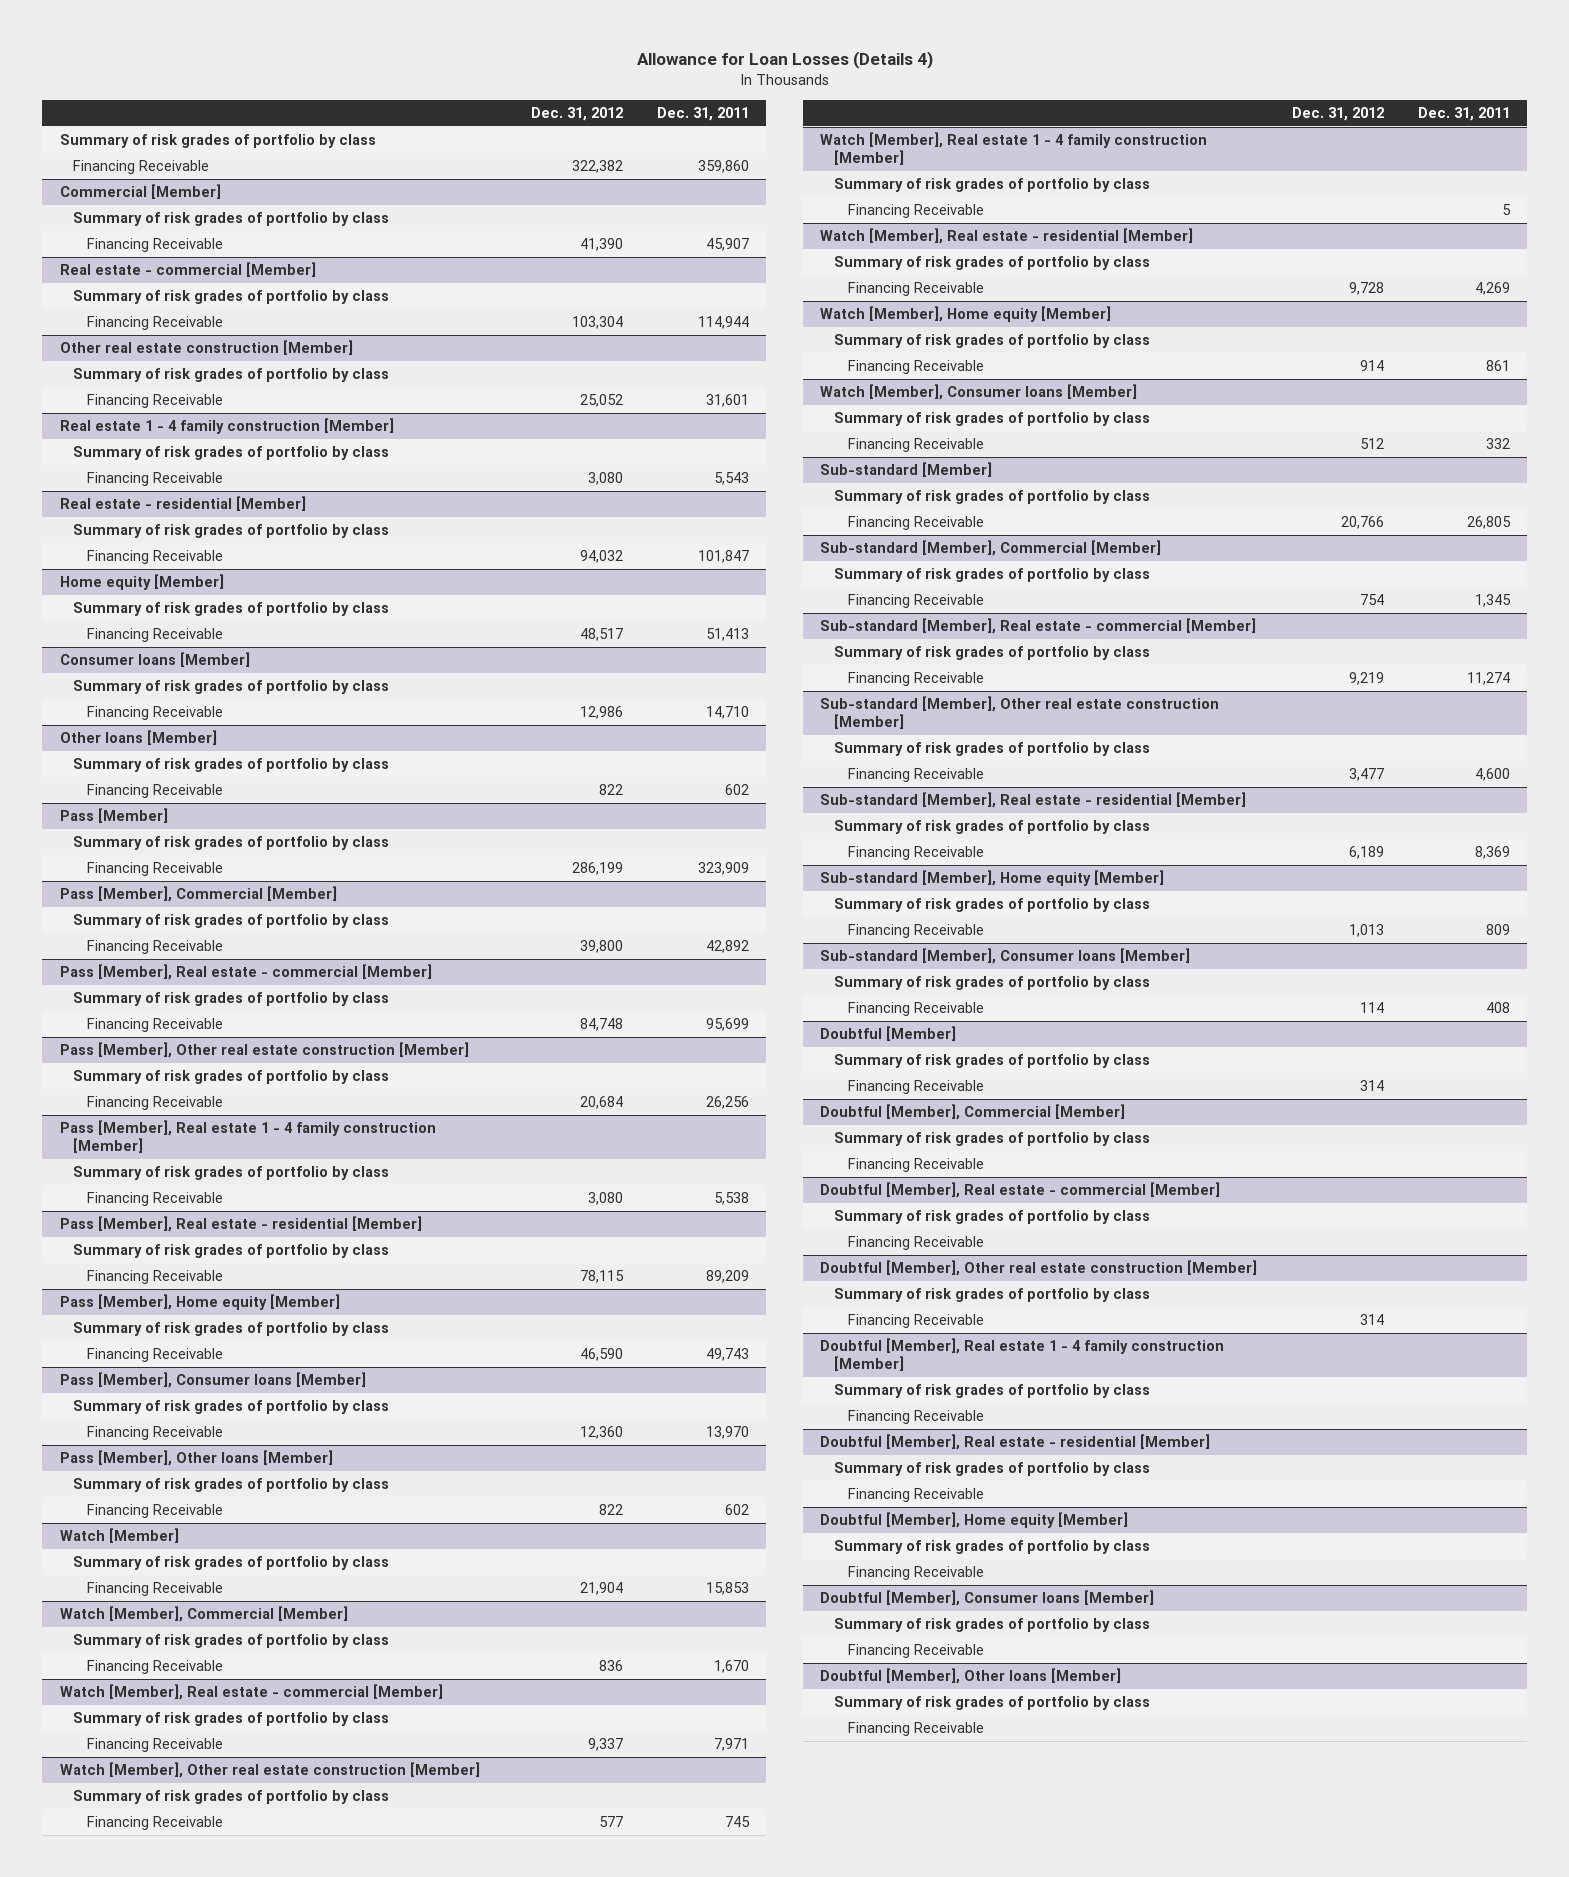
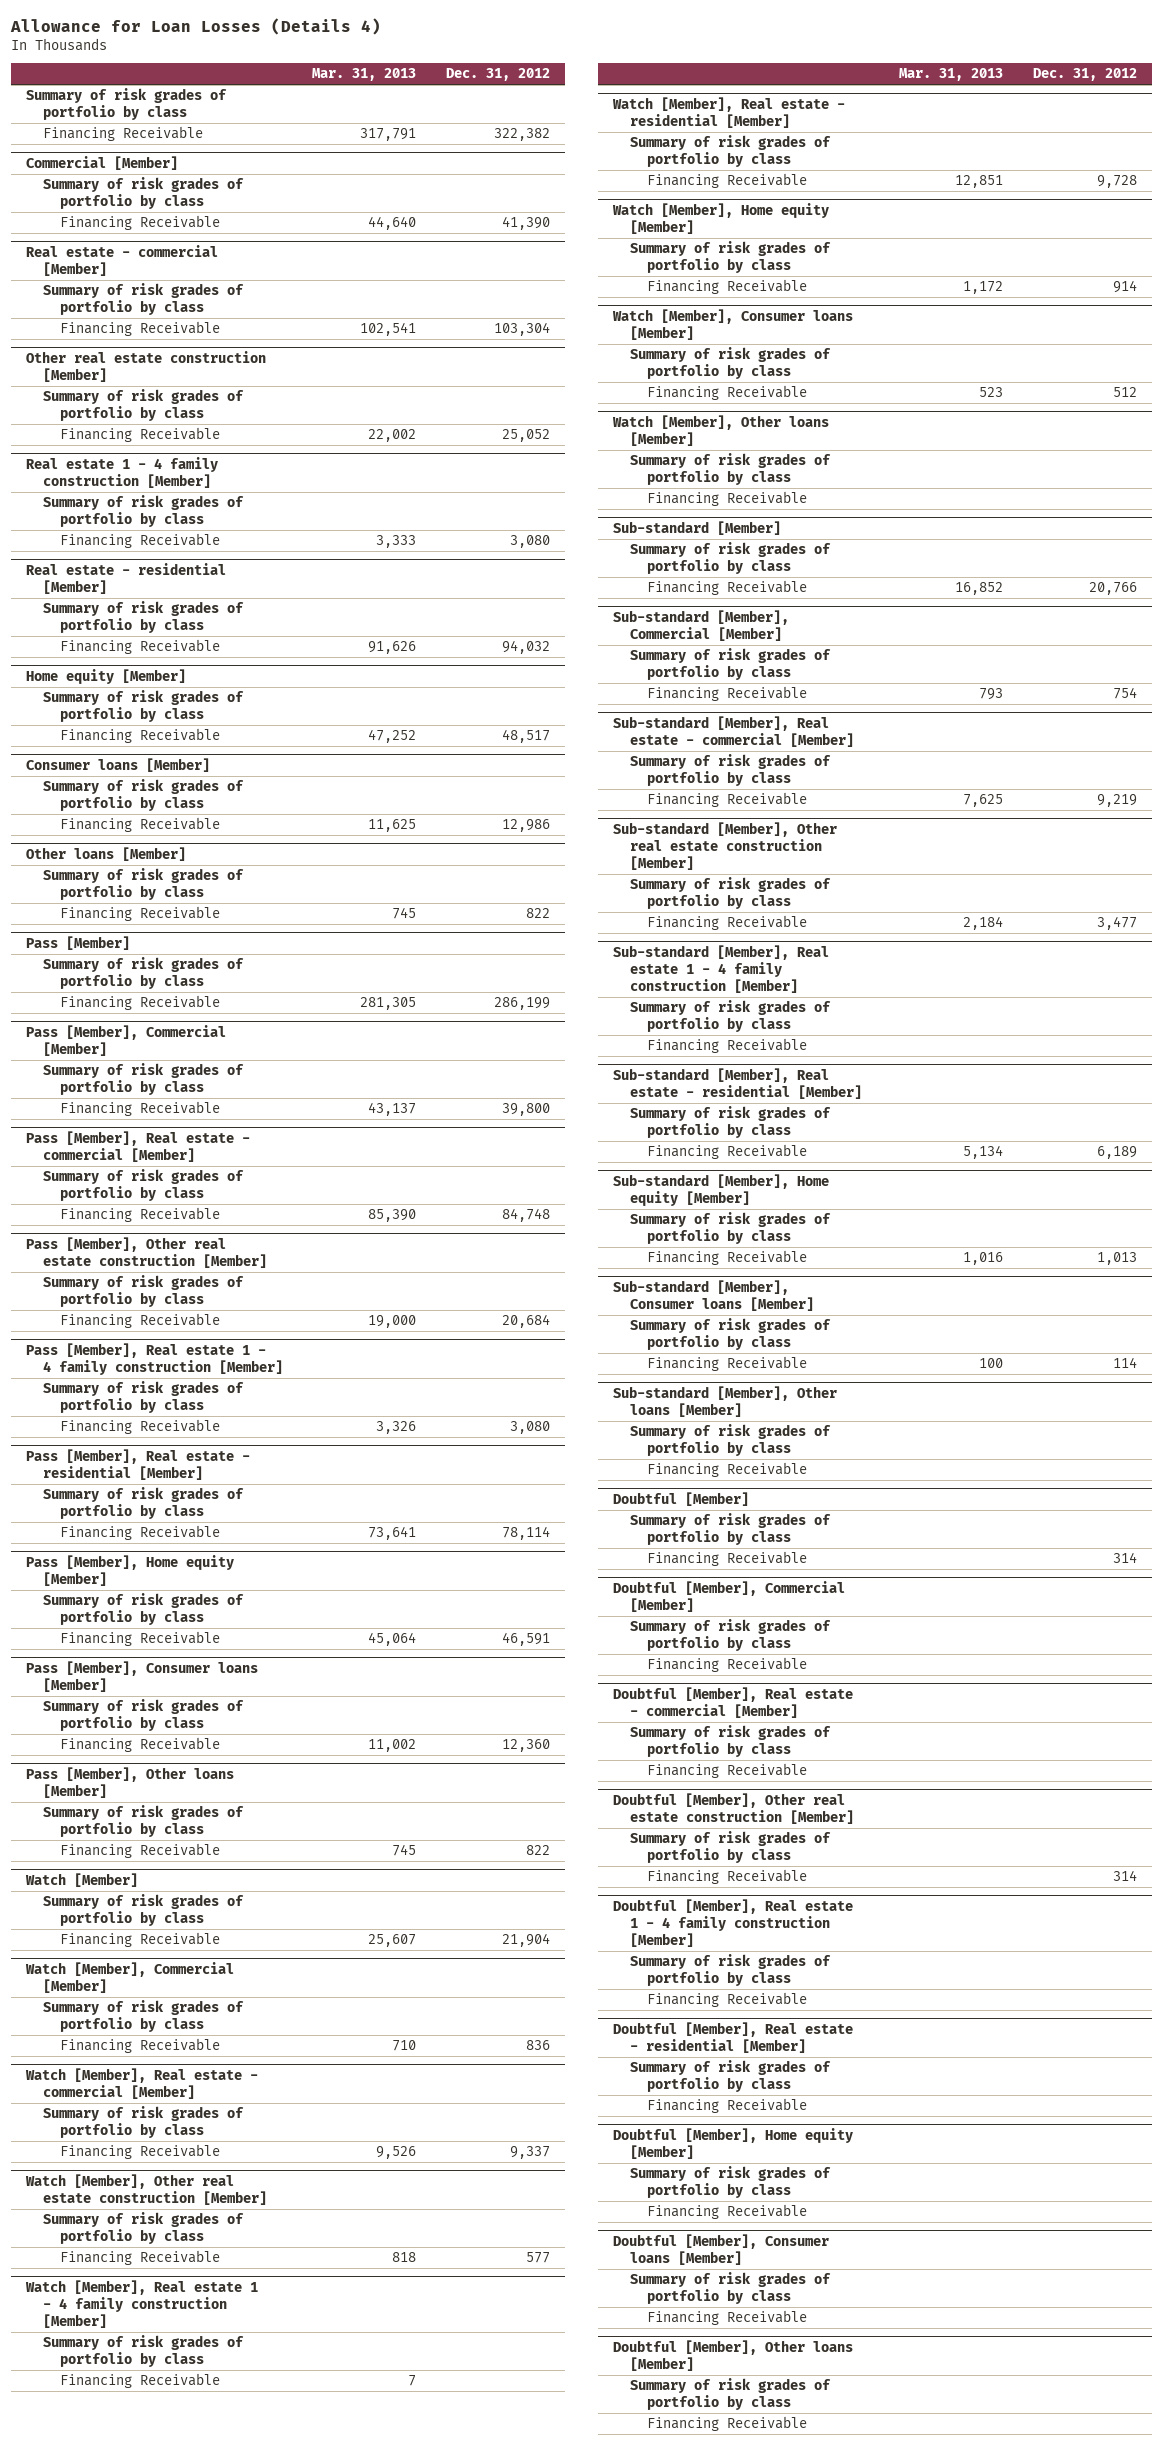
- | Dec. 31, 2012 | Dec. 31, 2011
+ | Mar. 31, 2013 | Dec. 31, 2012
@ Pass [Member], Real estate - residential [Member]
- Financing Receivable | 78,115 | 89,209
+ Financing Receivable | 73,641 | 78,114
@ Pass [Member], Home equity [Member]
- Financing Receivable | 46,590 | 49,743
+ Financing Receivable | 45,064 | 46,591
+ Watch [Member], Other loans [Member]
+ Summary of risk grades of portfolio by class
+ Financing Receivable
+ Sub-standard [Member], Real estate 1 - 4 family construction [Member]
+ Summary of risk grades of portfolio by class
+ Financing Receivable
+ Sub-standard [Member], Other loans [Member]
+ Summary of risk grades of portfolio by class
+ Financing Receivable

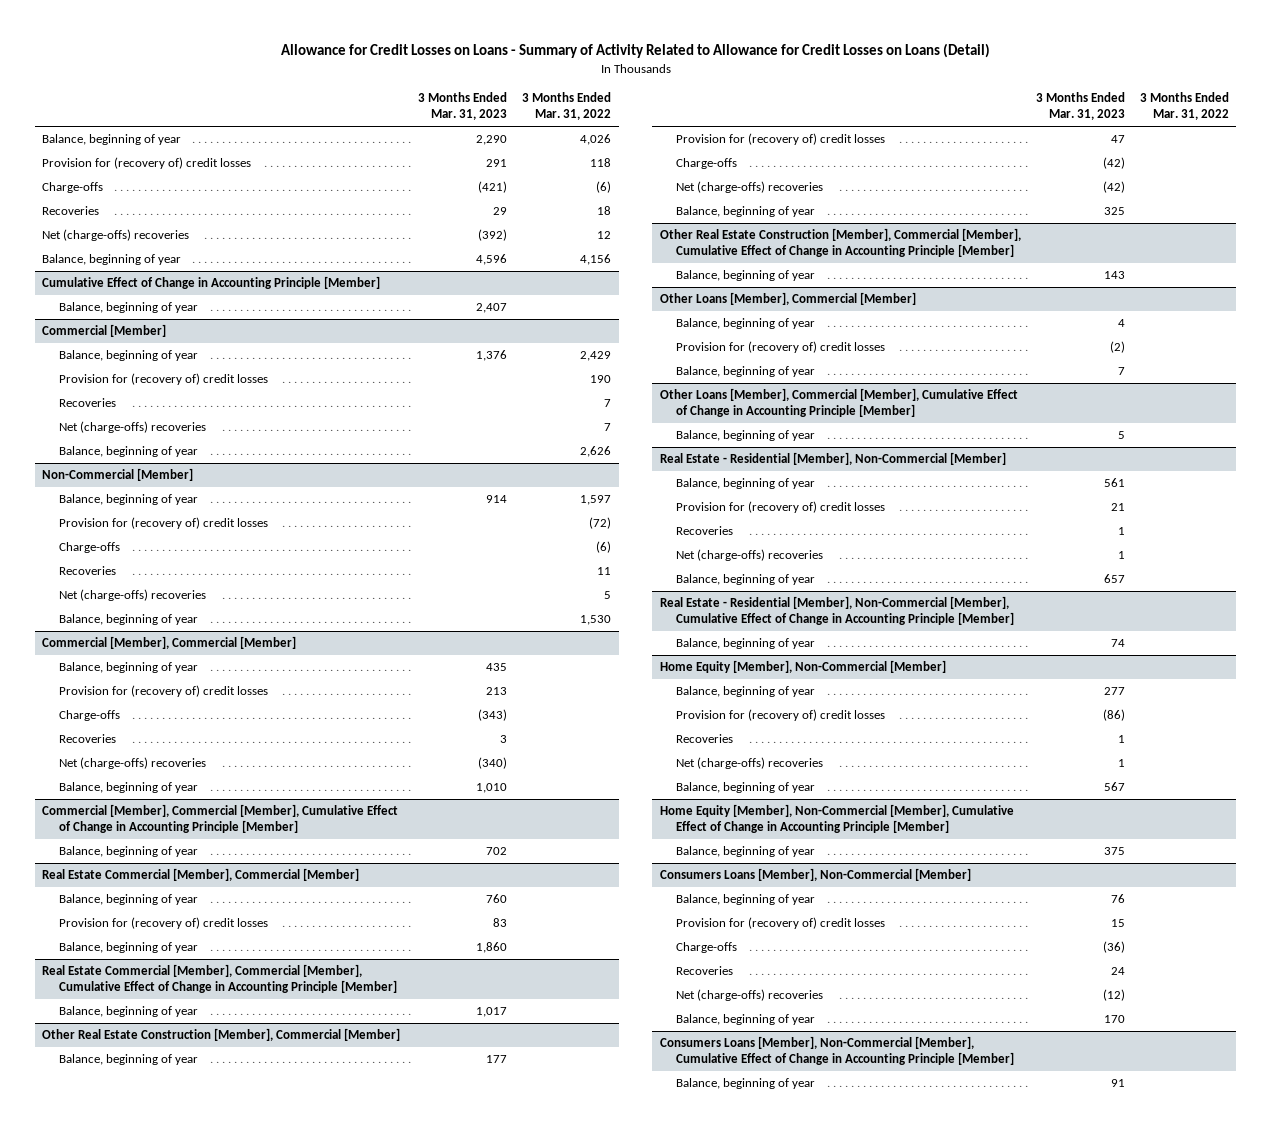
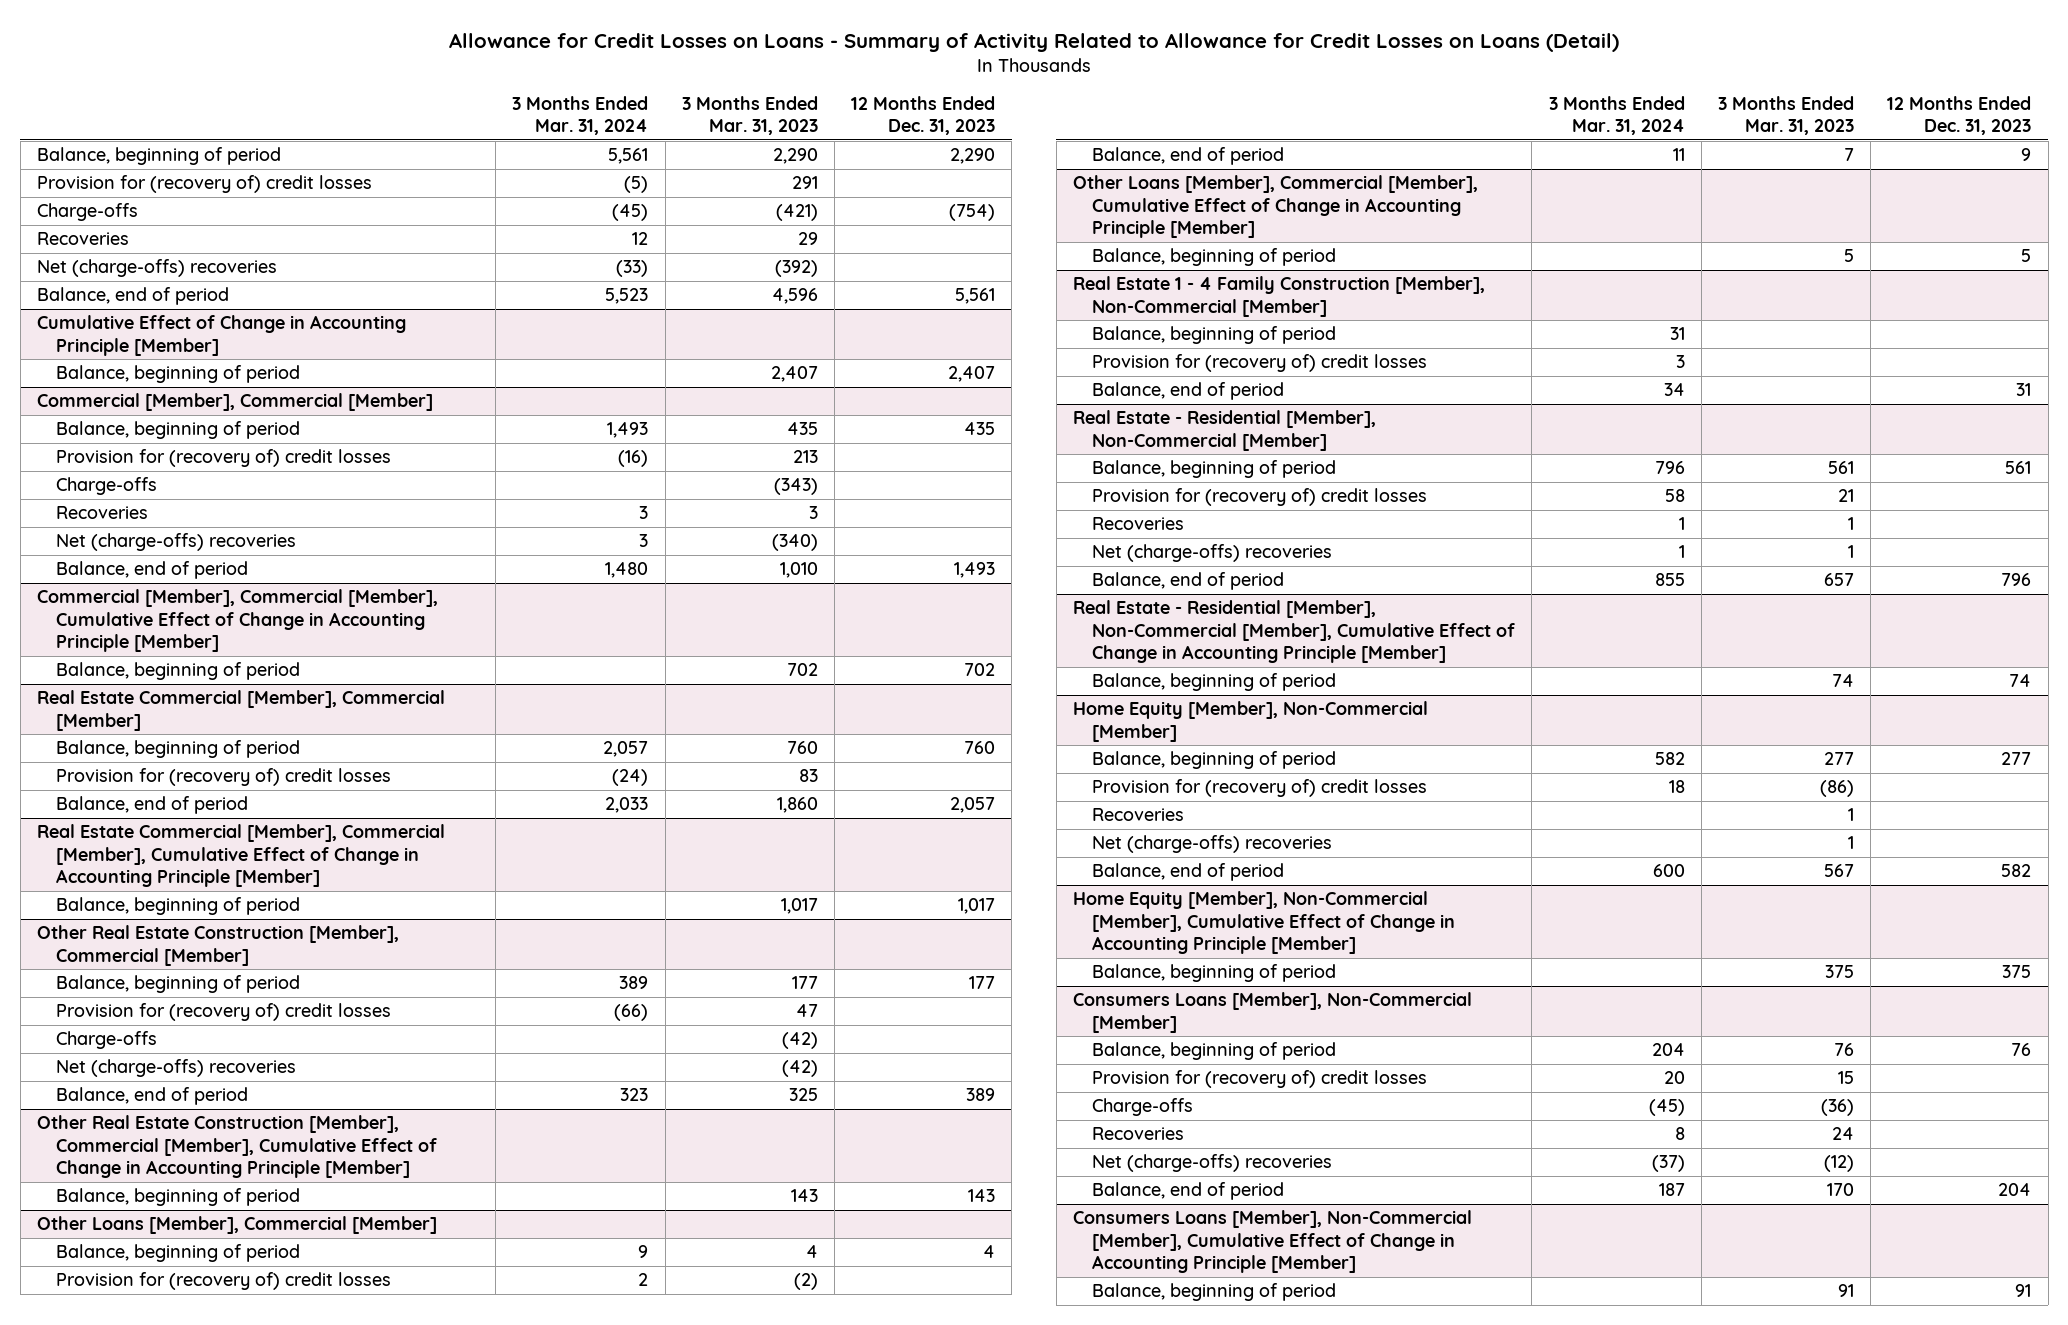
- | 3 Months Ended Mar. 31, 2023 | 3 Months Ended Mar. 31, 2022
+ | 3 Months Ended Mar. 31, 2024 | 3 Months Ended Mar. 31, 2023 | 12 Months Ended Dec. 31, 2023
- Balance, beginning of year | 2,290 | 4,026
+ Balance, beginning of period | 5,561 | 2,290 | 2,290
- Balance, beginning of year | 4,596 | 4,156
+ Balance, end of period | 5,523 | 4,596 | 5,561
@ Cumulative Effect of Change in Accounting Principle [Member]
- Balance, beginning of year | 2,407 |
- Commercial [Member]
- Balance, beginning of year | 1,376 | 2,429
- Provision for (recovery of) credit losses | | 190
- Recoveries | | 7
- Net (charge-offs) recoveries | | 7
- Balance, beginning of year | | 2,626
- Non-Commercial [Member]
- Balance, beginning of year | 914 | 1,597
- Provision for (recovery of) credit losses | | (72)
- Charge-offs | | (6)
- Recoveries | | 11
- Net (charge-offs) recoveries | | 5
- Balance, beginning of year | | 1,530
@ Cumulative Effect of Change in Accounting Principle [Member]
+ Balance, beginning of period | | 2,407 | 2,407
@ Commercial [Member], Commercial [Member]
- Balance, beginning of year | 435 |
+ Balance, beginning of period | 1,493 | 435 | 435
- Balance, beginning of year | 1,010 |
+ Balance, end of period | 1,480 | 1,010 | 1,493
@ Commercial [Member], Commercial [Member], Cumulative Effect of Change in Accounting Principle [Member]
- Balance, beginning of year | 702 |
+ Balance, beginning of period | | 702 | 702
@ Real Estate Commercial [Member], Commercial [Member]
- Balance, beginning of year | 760 |
+ Balance, beginning of period | 2,057 | 760 | 760
- Balance, beginning of year | 1,860 |
+ Balance, end of period | 2,033 | 1,860 | 2,057
@ Real Estate Commercial [Member], Commercial [Member], Cumulative Effect of Change in Accounting Principle [Member]
- Balance, beginning of year | 1,017 |
+ Balance, beginning of period | | 1,017 | 1,017
@ Other Real Estate Construction [Member], Commercial [Member]
- Balance, beginning of year | 177 |
+ Balance, beginning of period | 389 | 177 | 177
- Balance, beginning of year | 325 |
+ Balance, end of period | 323 | 325 | 389
@ Other Real Estate Construction [Member], Commercial [Member], Cumulative Effect of Change in Accounting Principle [Member]
- Balance, beginning of year | 143 |
+ Balance, beginning of period | | 143 | 143
@ Other Loans [Member], Commercial [Member]
- Balance, beginning of year | 4 |
+ Balance, beginning of period | 9 | 4 | 4
- Balance, beginning of year | 7 |
+ Balance, end of period | 11 | 7 | 9
@ Other Loans [Member], Commercial [Member], Cumulative Effect of Change in Accounting Principle [Member]
- Balance, beginning of year | 5 |
+ Balance, beginning of period | | 5 | 5
+ Real Estate 1 - 4 Family Construction [Member], Non-Commercial [Member]
+ Balance, beginning of period | 31 | |
+ Provision for (recovery of) credit losses | 3 | |
+ Balance, end of period | 34 | | 31
@ Real Estate - Residential [Member], Non-Commercial [Member]
- Balance, beginning of year | 561 |
+ Balance, beginning of period | 796 | 561 | 561
- Balance, beginning of year | 657 |
+ Balance, end of period | 855 | 657 | 796
@ Real Estate - Residential [Member], Non-Commercial [Member], Cumulative Effect of Change in Accounting Principle [Member]
- Balance, beginning of year | 74 |
+ Balance, beginning of period | | 74 | 74
@ Home Equity [Member], Non-Commercial [Member]
- Balance, beginning of year | 277 |
+ Balance, beginning of period | 582 | 277 | 277
- Balance, beginning of year | 567 |
+ Balance, end of period | 600 | 567 | 582
@ Home Equity [Member], Non-Commercial [Member], Cumulative Effect of Change in Accounting Principle [Member]
- Balance, beginning of year | 375 |
+ Balance, beginning of period | | 375 | 375
@ Consumers Loans [Member], Non-Commercial [Member]
- Balance, beginning of year | 76 |
+ Balance, beginning of period | 204 | 76 | 76
- Balance, beginning of year | 170 |
+ Balance, end of period | 187 | 170 | 204
@ Consumers Loans [Member], Non-Commercial [Member], Cumulative Effect of Change in Accounting Principle [Member]
- Balance, beginning of year | 91 |
+ Balance, beginning of period | | 91 | 91

